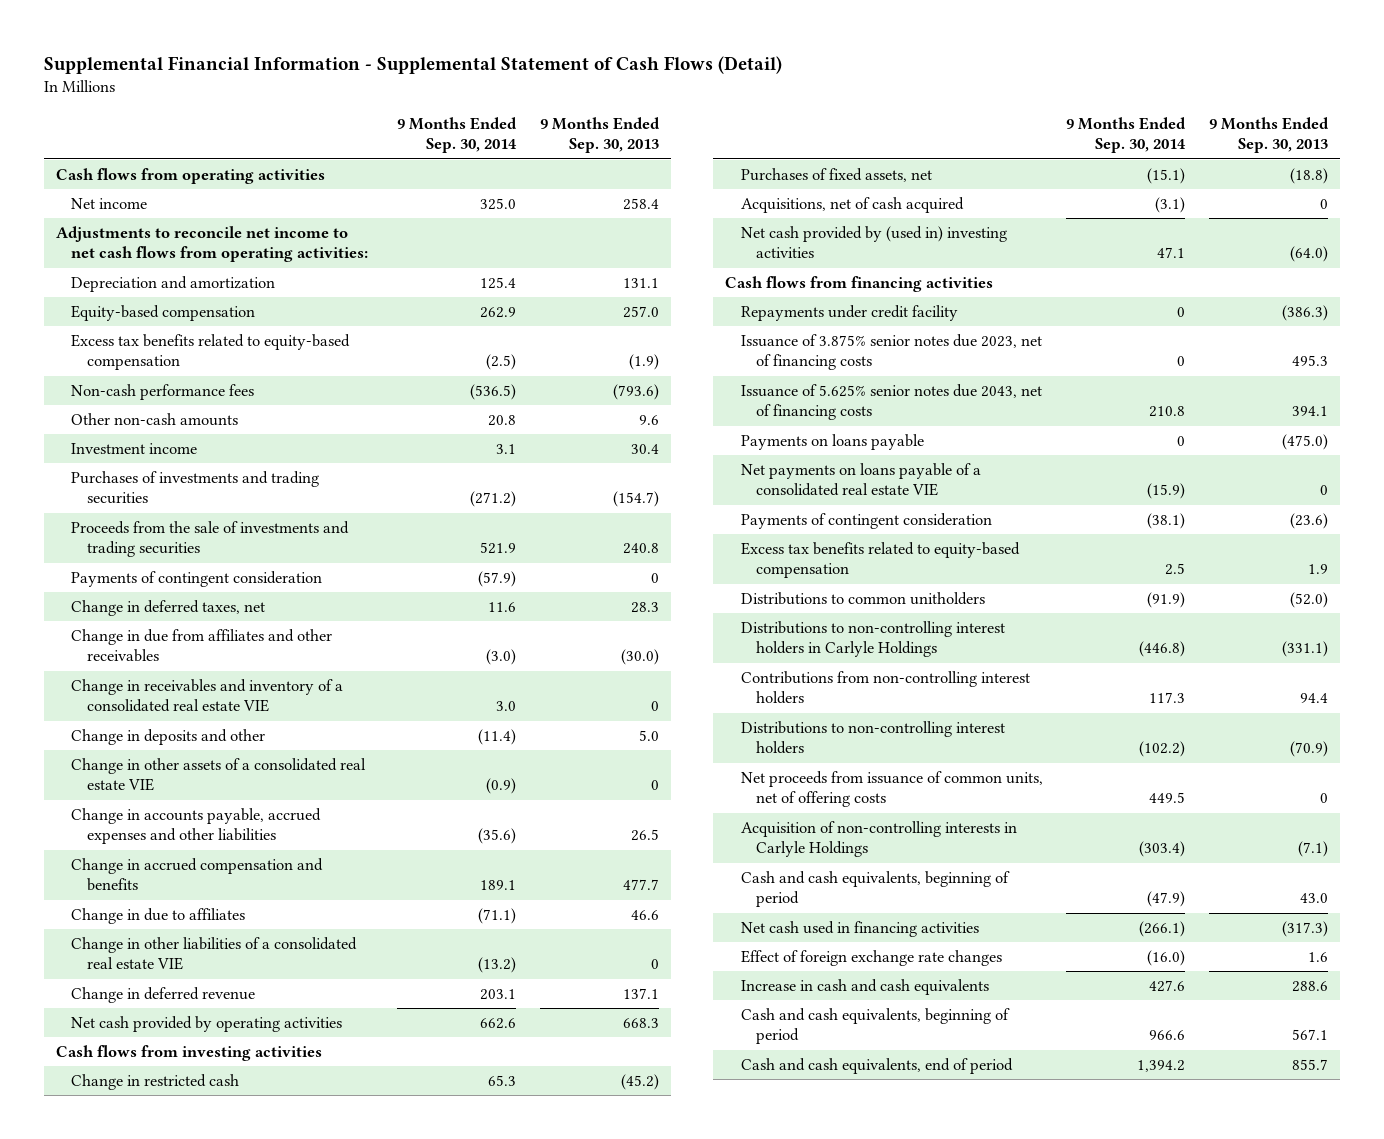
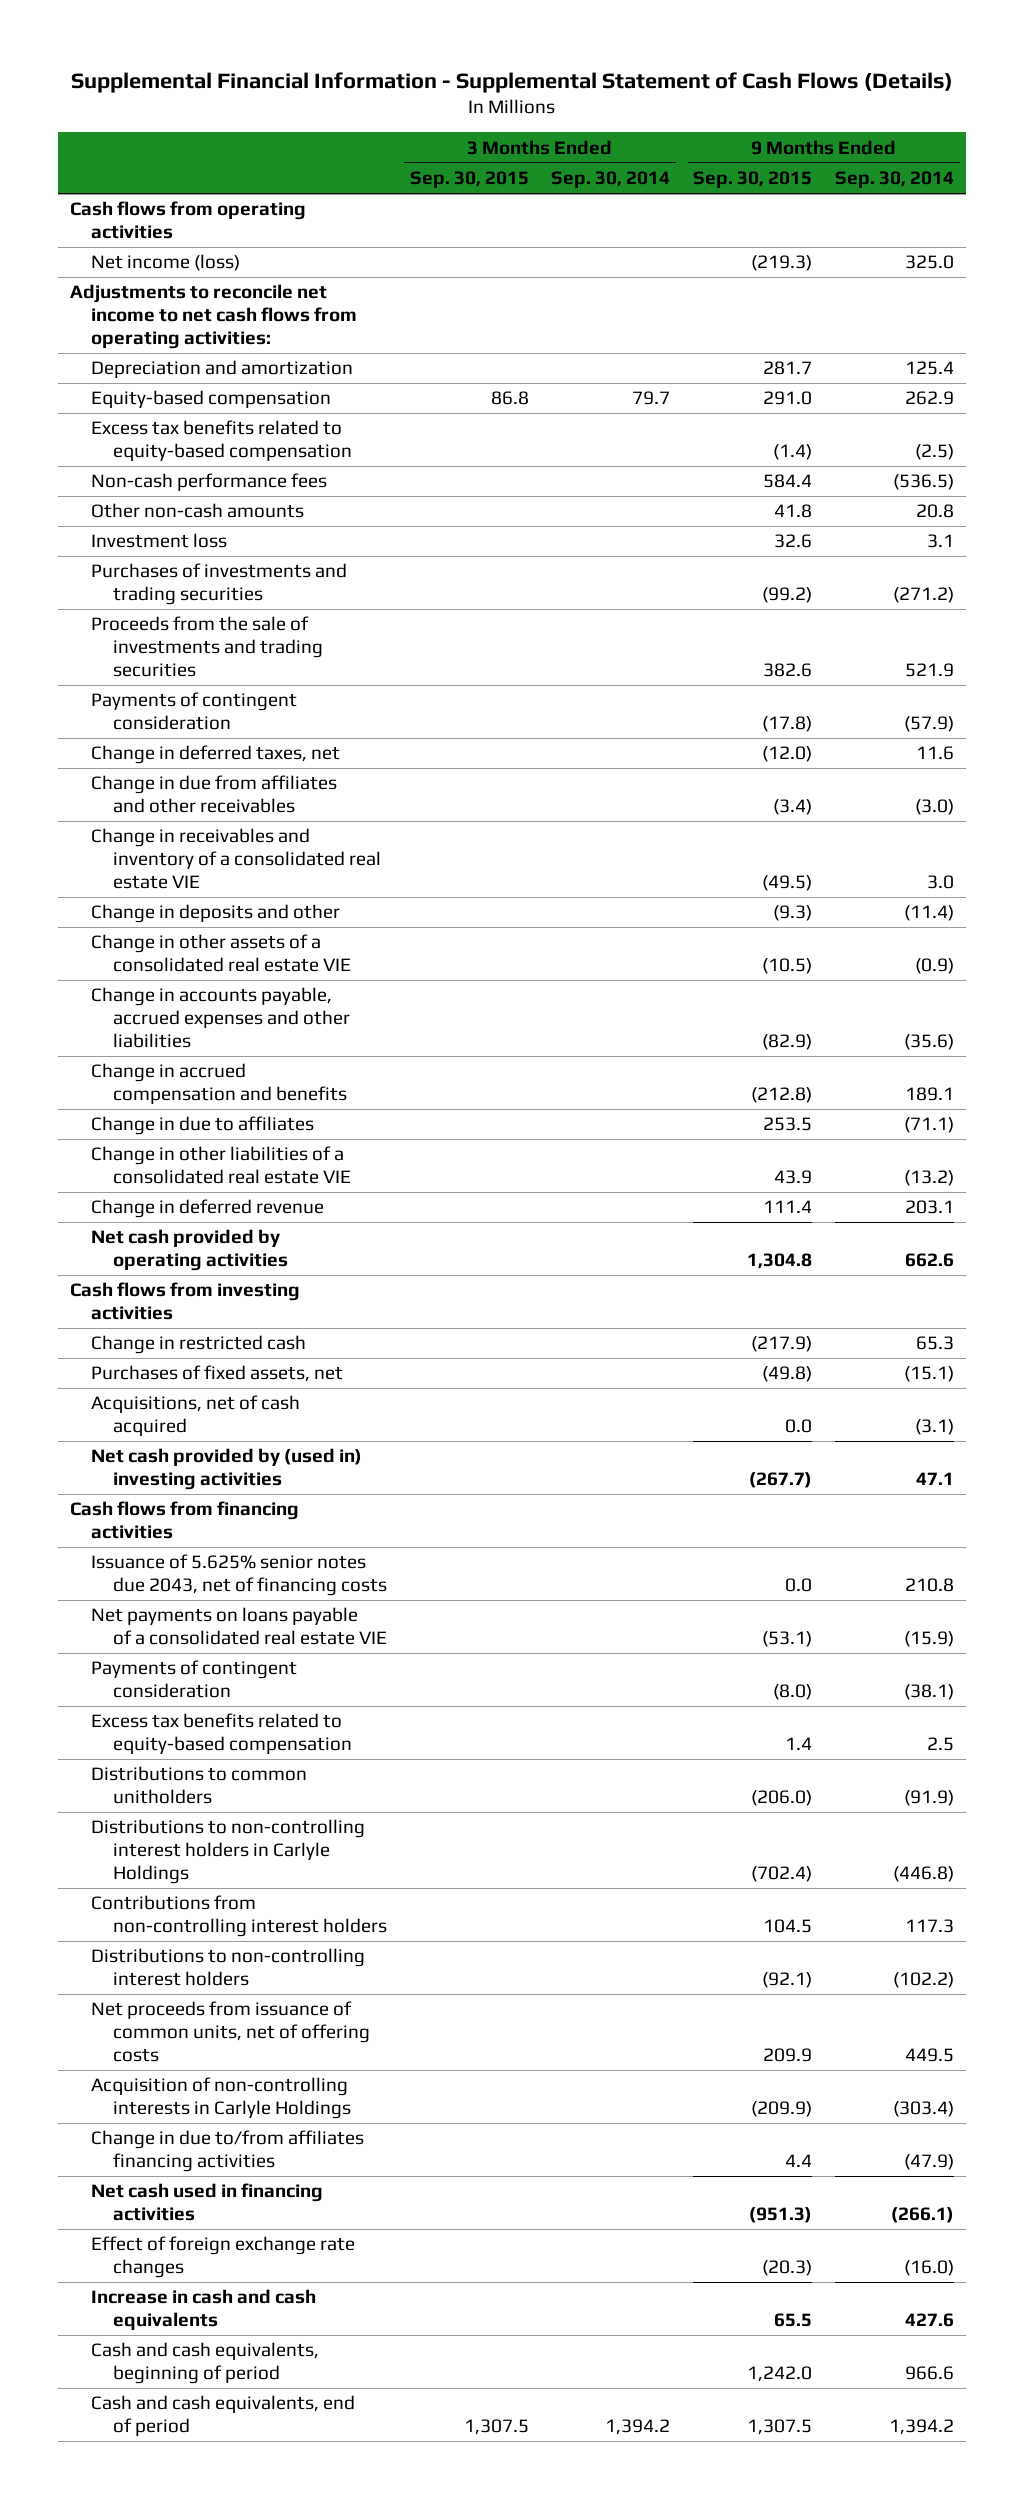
- Supplemental Financial Information - Supplemental Statement of Cash Flows (Detail)
+ Supplemental Financial Information - Supplemental Statement of Cash Flows (Details)
- | 9 Months Ended Sep. 30, 2014 | 9 Months Ended Sep. 30, 2013
+ | 3 Months Ended Sep. 30, 2015 | 3 Months Ended Sep. 30, 2014 | 9 Months Ended Sep. 30, 2015 | 9 Months Ended Sep. 30, 2014
- Net income | 325.0 | 258.4
+ Net income (loss) | | | (219.3) | 325.0
- Investment income | 3.1 | 30.4
+ Investment loss | | | 32.6 | 3.1
- Repayments under credit facility | 0 | (386.3)
- Issuance of 3.875% senior notes due 2023, net of financing costs | 0 | 495.3
- Payments on loans payable | 0 | (475.0)
- Cash and cash equivalents, beginning of period | (47.9) | 43.0
+ Change in due to/from affiliates financing activities | | | 4.4 | (47.9)

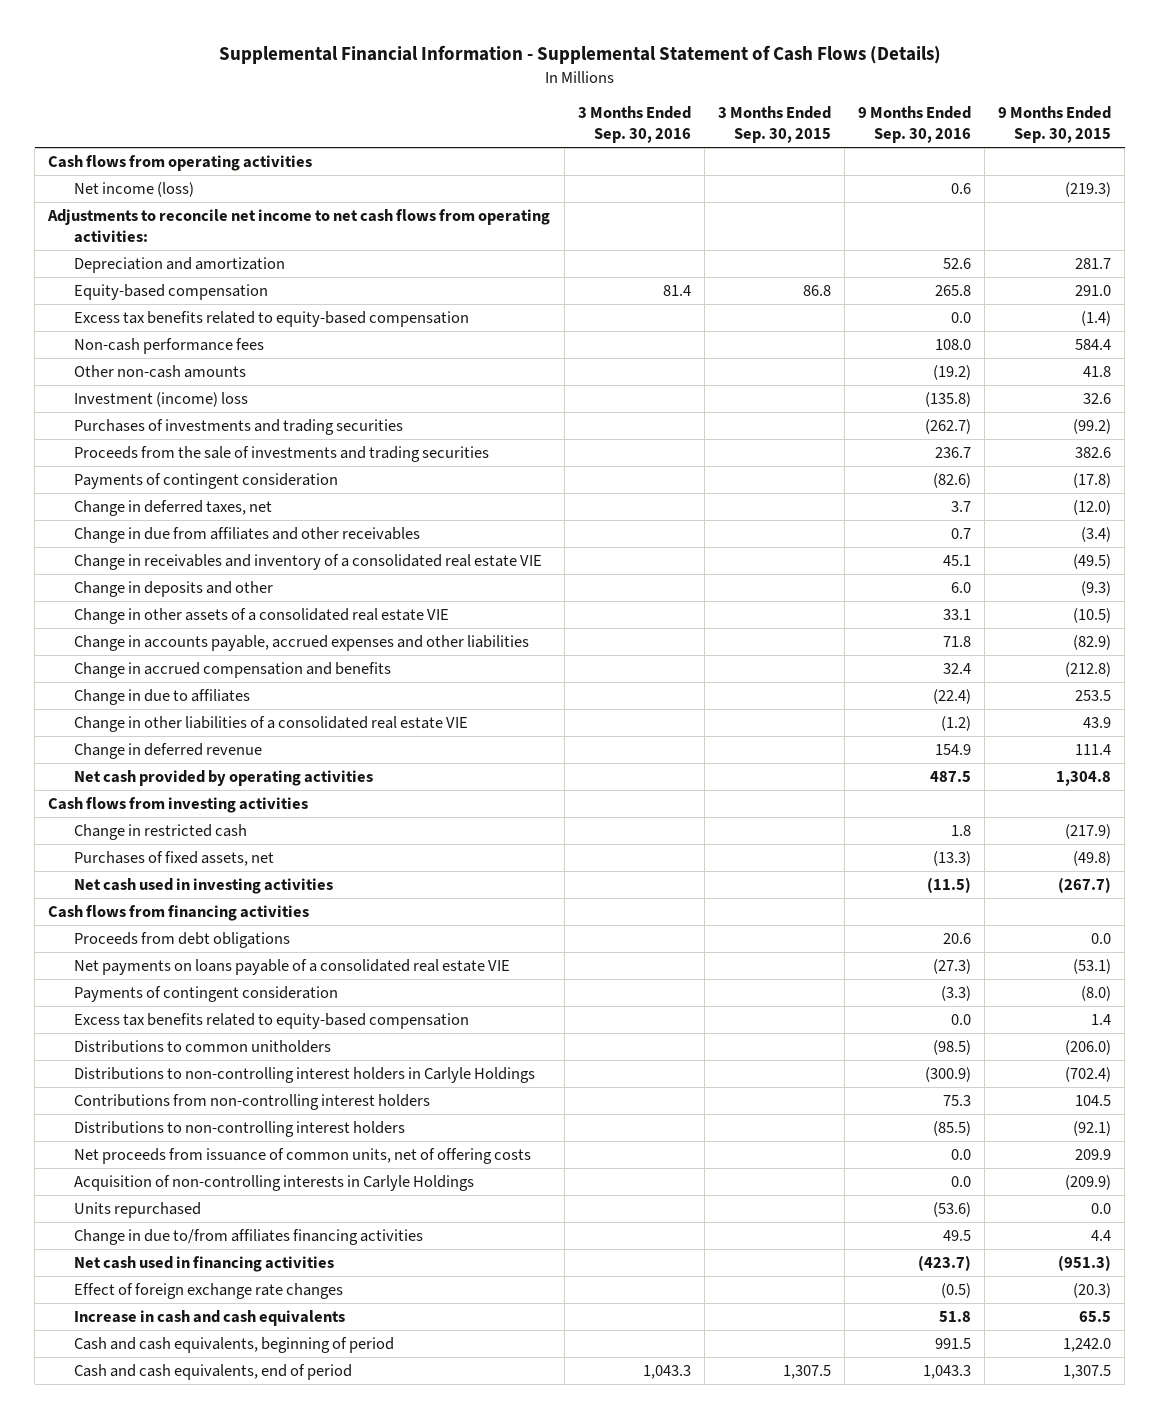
- | 3 Months Ended Sep. 30, 2015 | 3 Months Ended Sep. 30, 2014 | 9 Months Ended Sep. 30, 2015 | 9 Months Ended Sep. 30, 2014
+ | 3 Months Ended Sep. 30, 2016 | 3 Months Ended Sep. 30, 2015 | 9 Months Ended Sep. 30, 2016 | 9 Months Ended Sep. 30, 2015
- Investment loss | | | 32.6 | 3.1
+ Investment (income) loss | | | (135.8) | 32.6
- Acquisitions, net of cash acquired | | | 0.0 | (3.1)
- Net cash provided by (used in) investing activities | | | (267.7) | 47.1
+ Net cash used in investing activities | | | (11.5) | (267.7)
- Issuance of 5.625% senior notes due 2043, net of financing costs | | | 0.0 | 210.8
+ Proceeds from debt obligations | | | 20.6 | 0.0
+ Units repurchased | | | (53.6) | 0.0

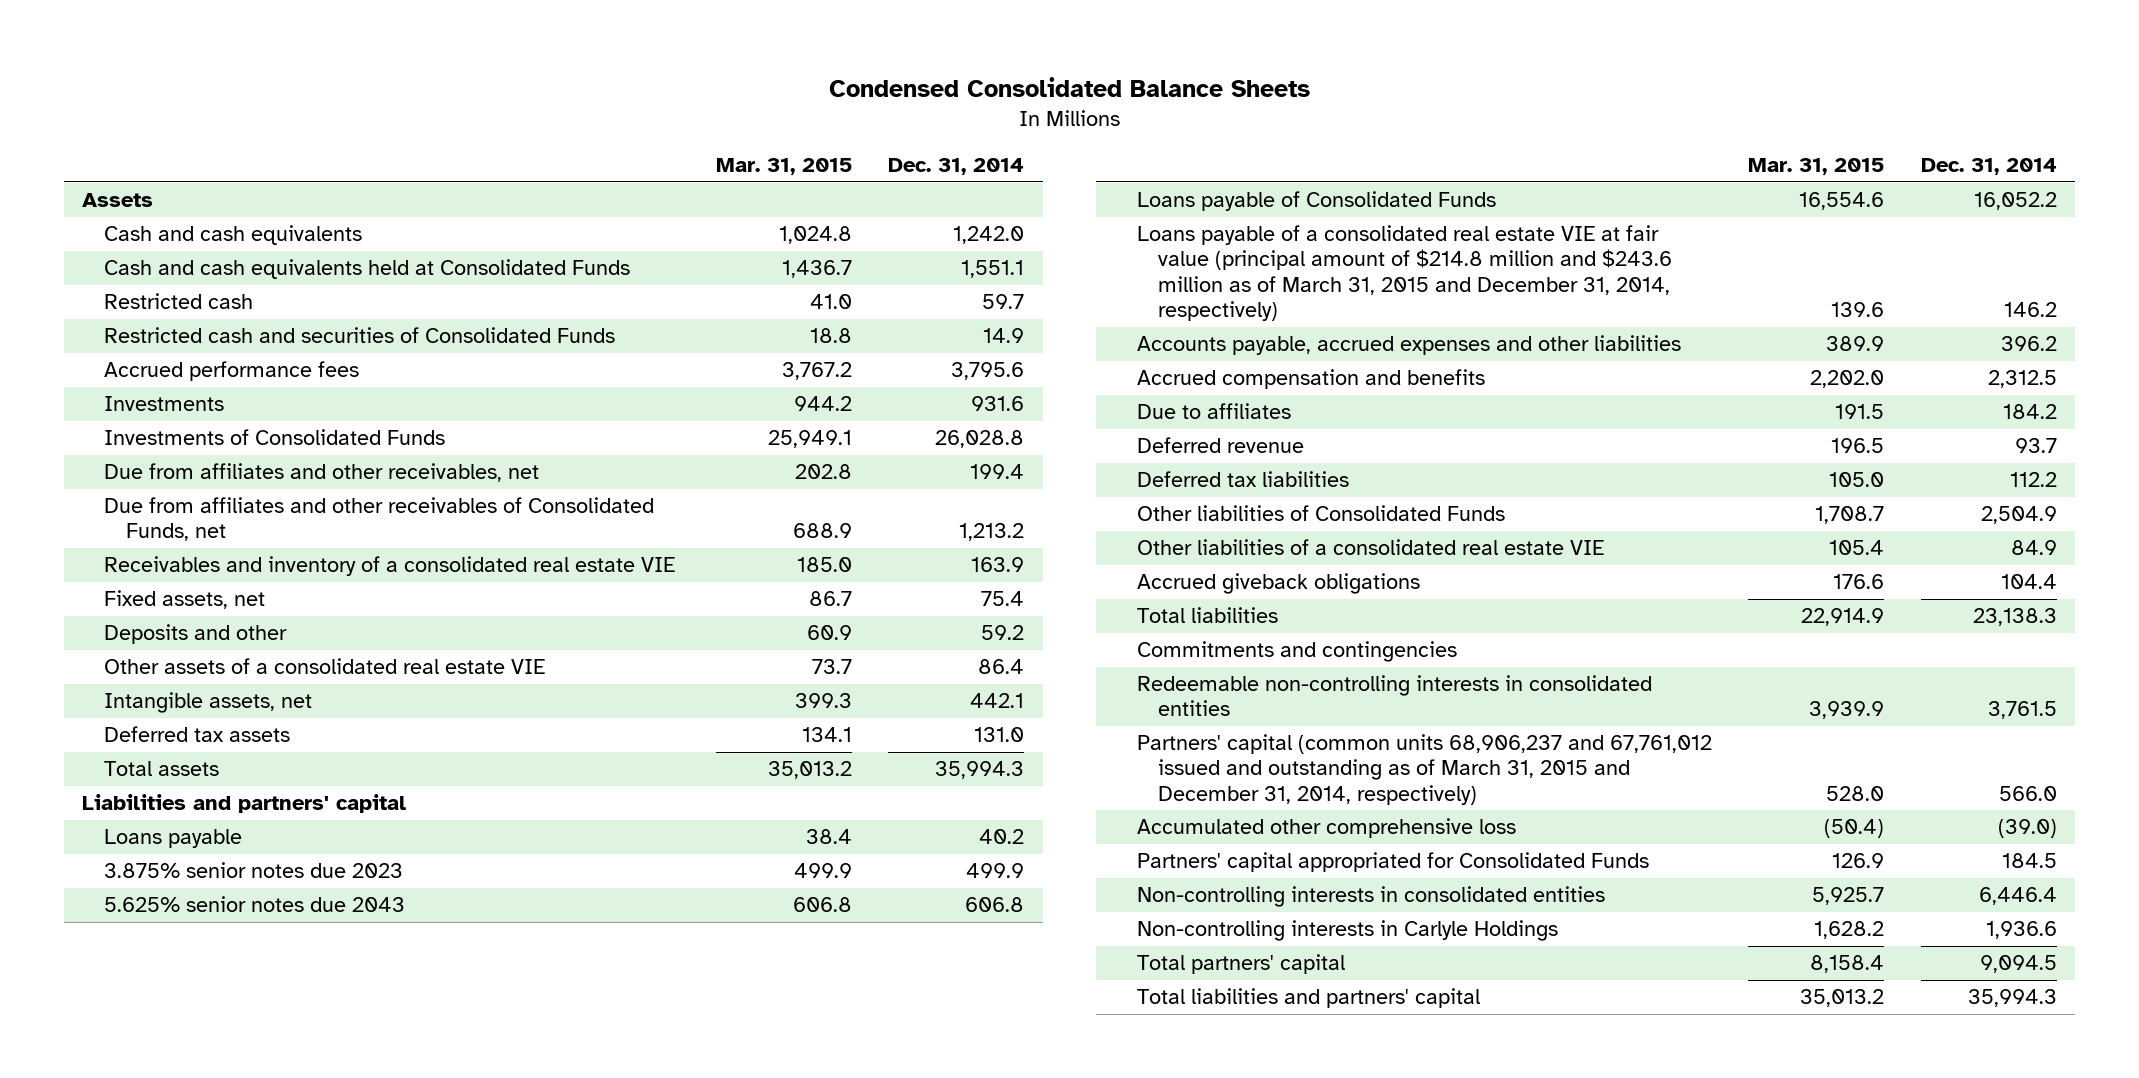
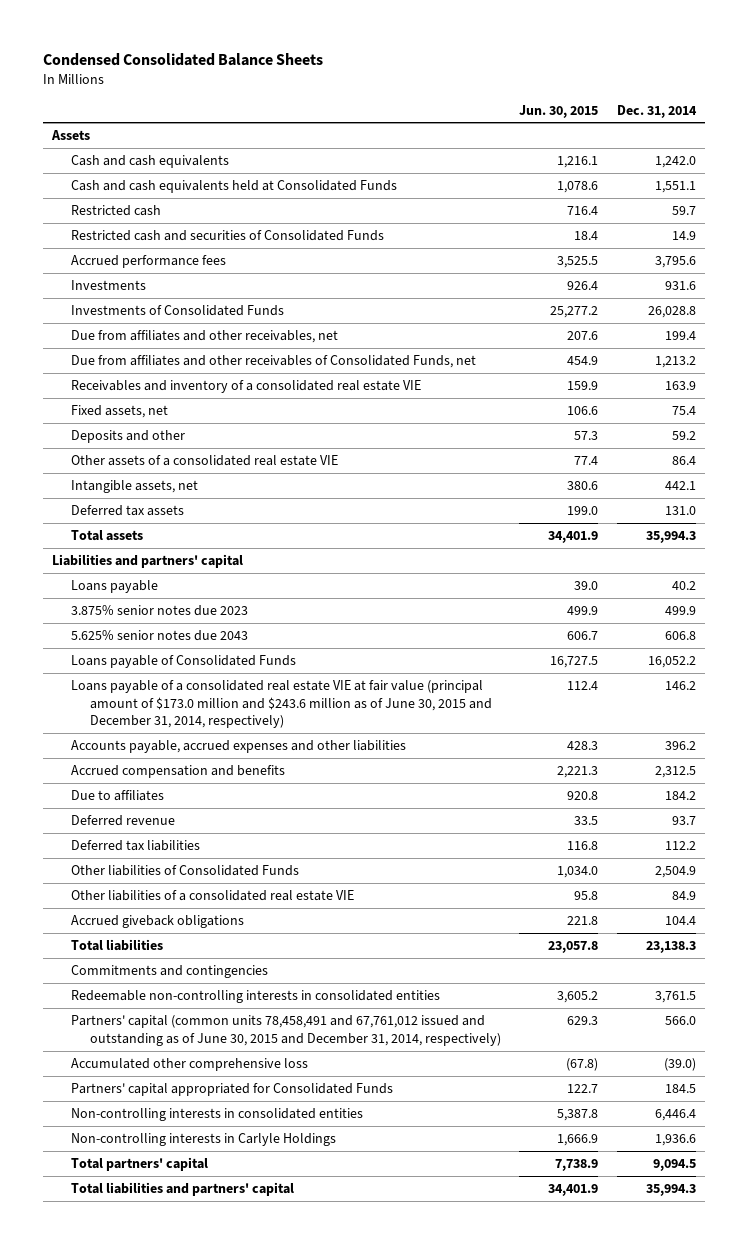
- | Mar. 31, 2015 | Dec. 31, 2014
+ | Jun. 30, 2015 | Dec. 31, 2014
- Loans payable of a consolidated real estate VIE at fair value (principal amount of $214.8 million and $243.6 million as of March 31, 2015 and December 31, 2014, respectively) | 139.6 | 146.2
+ Loans payable of a consolidated real estate VIE at fair value (principal amount of $173.0 million and $243.6 million as of June 30, 2015 and December 31, 2014, respectively) | 112.4 | 146.2
- Partners' capital (common units 68,906,237 and 67,761,012 issued and outstanding as of March 31, 2015 and December 31, 2014, respectively) | 528.0 | 566.0
+ Partners' capital (common units 78,458,491 and 67,761,012 issued and outstanding as of June 30, 2015 and December 31, 2014, respectively) | 629.3 | 566.0

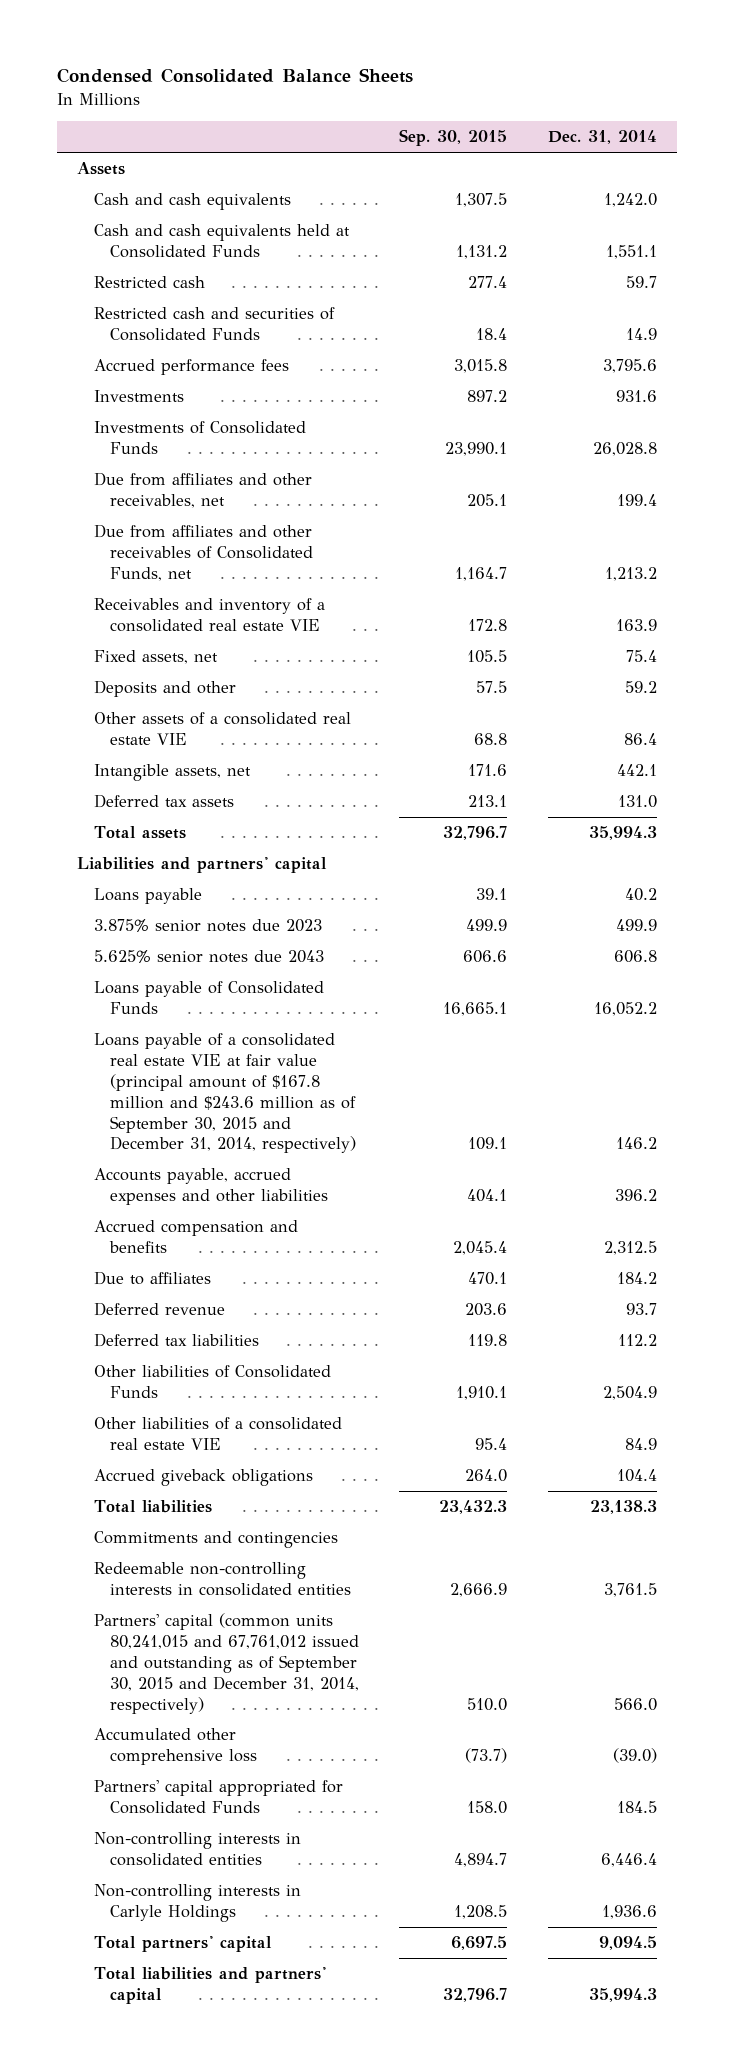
- | Jun. 30, 2015 | Dec. 31, 2014
+ | Sep. 30, 2015 | Dec. 31, 2014
- Loans payable of a consolidated real estate VIE at fair value (principal amount of $173.0 million and $243.6 million as of June 30, 2015 and December 31, 2014, respectively) | 112.4 | 146.2
+ Loans payable of a consolidated real estate VIE at fair value (principal amount of $167.8 million and $243.6 million as of September 30, 2015 and December 31, 2014, respectively) | 109.1 | 146.2
- Partners' capital (common units 78,458,491 and 67,761,012 issued and outstanding as of June 30, 2015 and December 31, 2014, respectively) | 629.3 | 566.0
+ Partners' capital (common units 80,241,015 and 67,761,012 issued and outstanding as of September 30, 2015 and December 31, 2014, respectively) | 510.0 | 566.0

